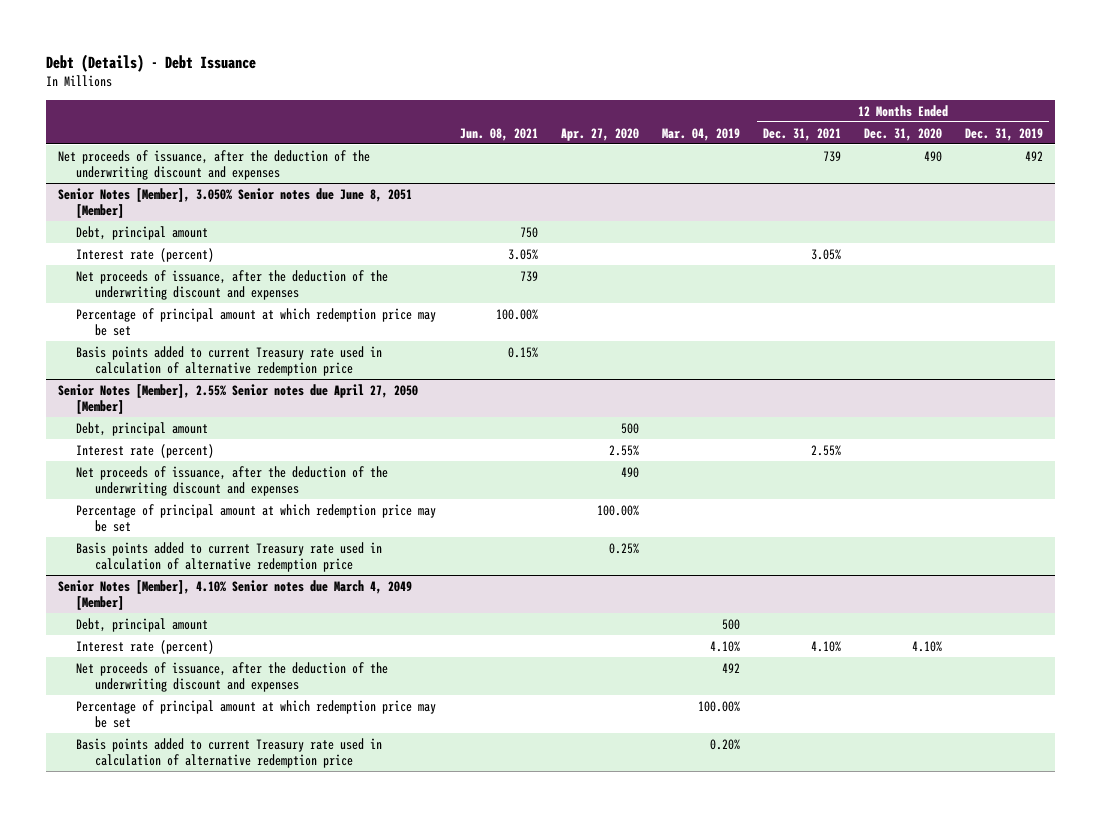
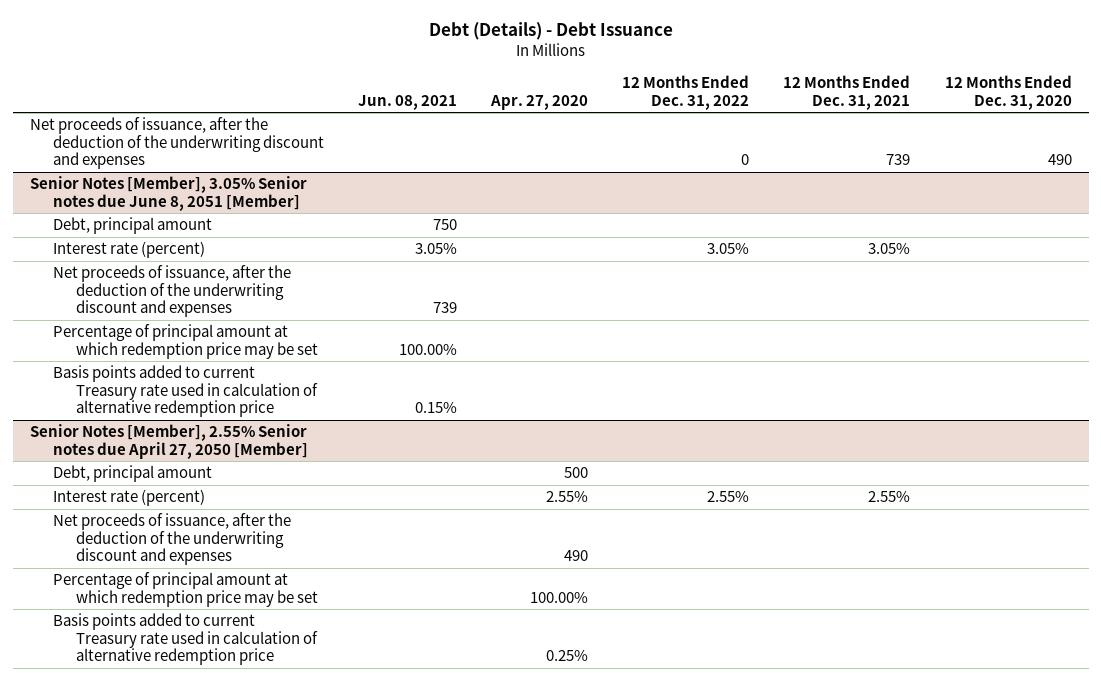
- | Jun. 08, 2021 | Apr. 27, 2020 | Mar. 04, 2019 | 12 Months Ended Dec. 31, 2021 | 12 Months Ended Dec. 31, 2020 | 12 Months Ended Dec. 31, 2019
+ | Jun. 08, 2021 | Apr. 27, 2020 | 12 Months Ended Dec. 31, 2022 | 12 Months Ended Dec. 31, 2021 | 12 Months Ended Dec. 31, 2020
- Senior Notes [Member], 3.050% Senior notes due June 8, 2051 [Member]
+ Senior Notes [Member], 3.05% Senior notes due June 8, 2051 [Member]
- Senior Notes [Member], 4.10% Senior notes due March 4, 2049 [Member]
- Debt, principal amount | | | 500 | | |
- Interest rate (percent) | | | 4.10% | 4.10% | 4.10% |
- Net proceeds of issuance, after the deduction of the underwriting discount and expenses | | | 492 | | |
- Percentage of principal amount at which redemption price may be set | | | 100.00% | | |
- Basis points added to current Treasury rate used in calculation of alternative redemption price | | | 0.20% | | |

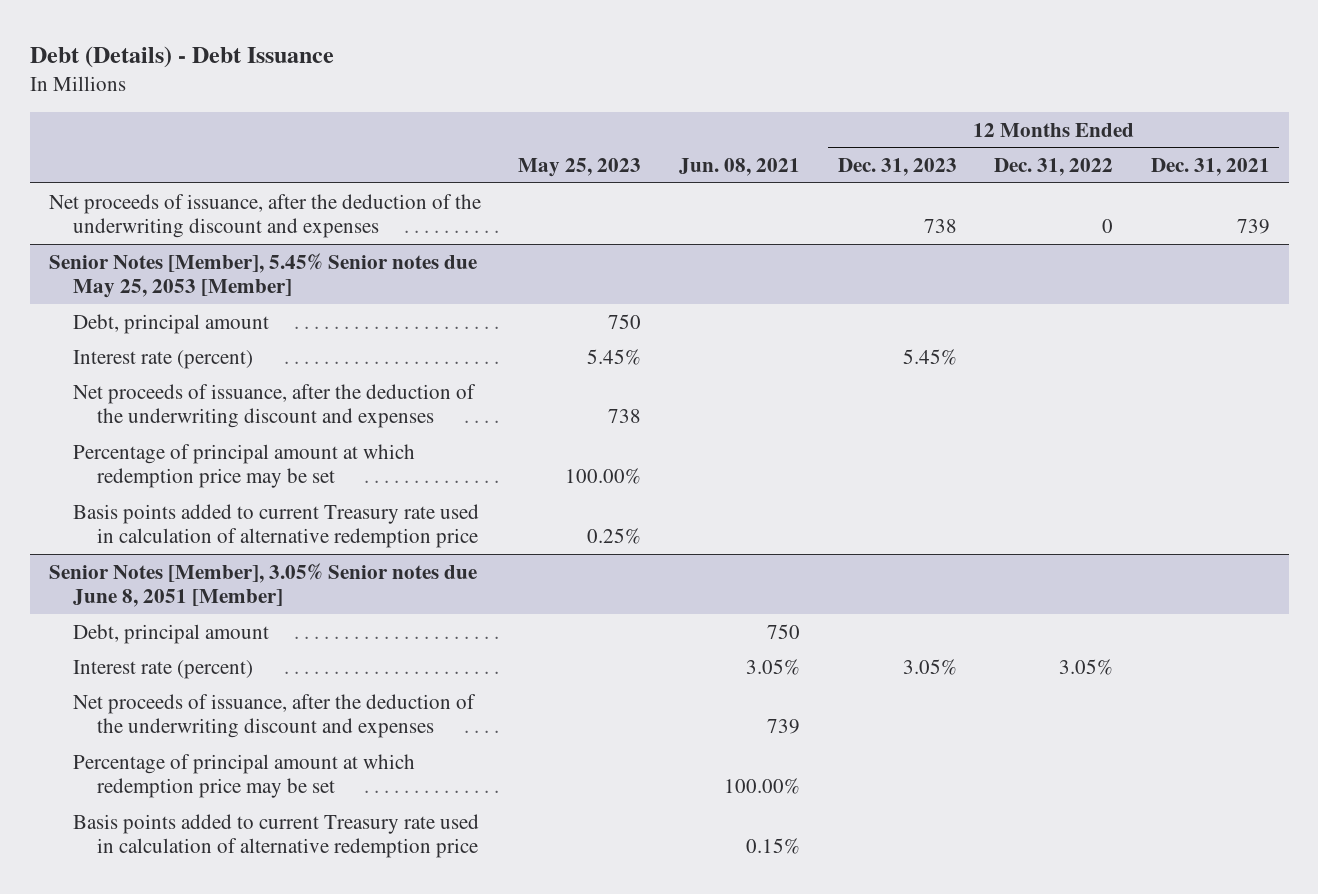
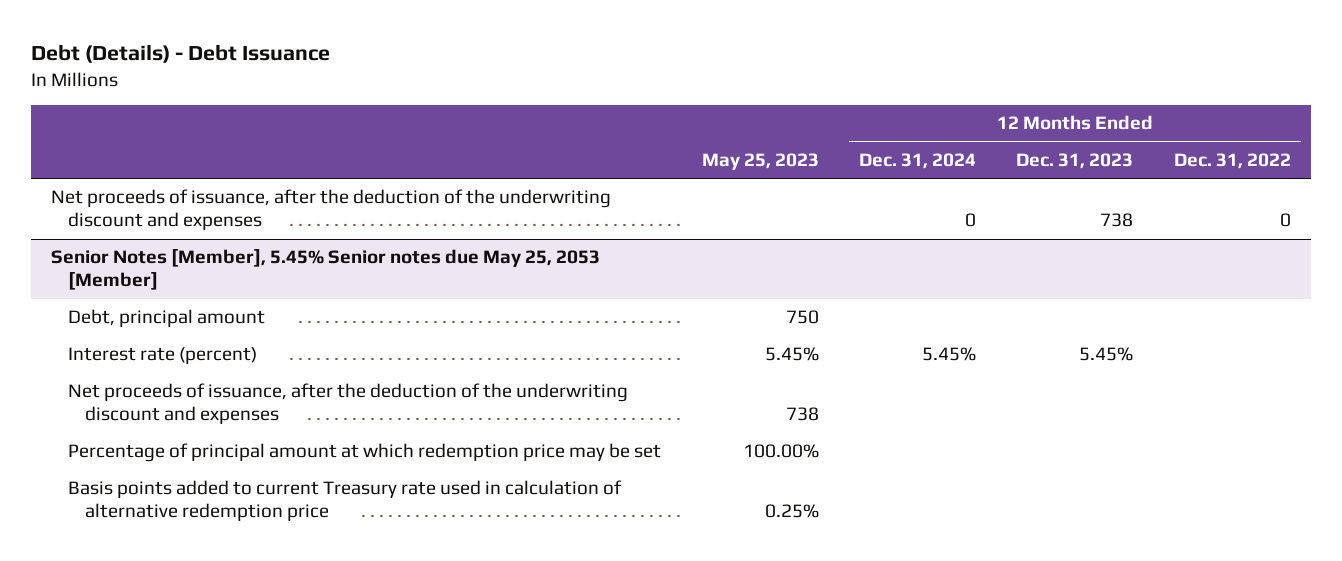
- | May 25, 2023 | Jun. 08, 2021 | 12 Months Ended Dec. 31, 2023 | 12 Months Ended Dec. 31, 2022 | 12 Months Ended Dec. 31, 2021
+ | May 25, 2023 | 12 Months Ended Dec. 31, 2024 | 12 Months Ended Dec. 31, 2023 | 12 Months Ended Dec. 31, 2022
- Senior Notes [Member], 3.05% Senior notes due June 8, 2051 [Member]
- Debt, principal amount | | 750 | | |
- Interest rate (percent) | | 3.05% | 3.05% | 3.05% |
- Net proceeds of issuance, after the deduction of the underwriting discount and expenses | | 739 | | |
- Percentage of principal amount at which redemption price may be set | | 100.00% | | |
- Basis points added to current Treasury rate used in calculation of alternative redemption price | | 0.15% | | |

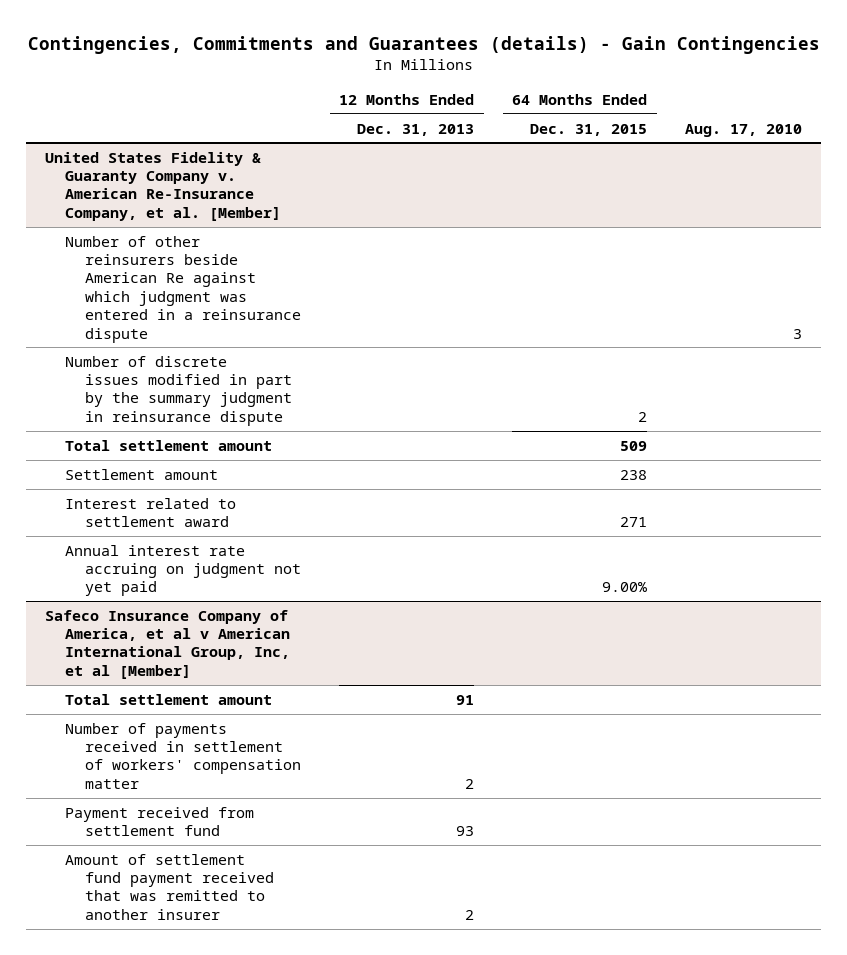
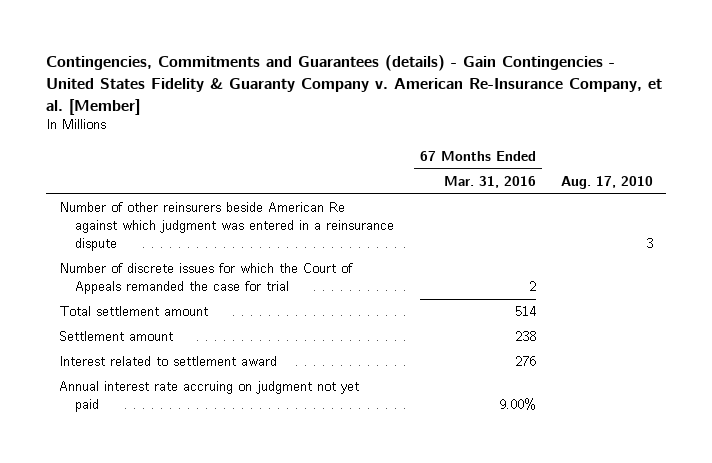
- Contingencies, Commitments and Guarantees (details) - Gain Contingencies
+ Contingencies, Commitments and Guarantees (details) - Gain Contingencies - United States Fidelity & Guaranty Company v. American Re-Insurance Company, et al. [Member]
- | 12 Months Ended Dec. 31, 2013 | 64 Months Ended Dec. 31, 2015 | Aug. 17, 2010
+ | 67 Months Ended Mar. 31, 2016 | Aug. 17, 2010
- United States Fidelity & Guaranty Company v. American Re-Insurance Company, et al. [Member]
- Number of discrete issues modified in part by the summary judgment in reinsurance dispute | | 2 |
+ Number of discrete issues for which the Court of Appeals remanded the case for trial | 2 |
- Safeco Insurance Company of America, et al v American International Group, Inc, et al [Member]
- Total settlement amount | 91 | |
- Number of payments received in settlement of workers' compensation matter | 2 | |
- Payment received from settlement fund | 93 | |
- Amount of settlement fund payment received that was remitted to another insurer | 2 | |

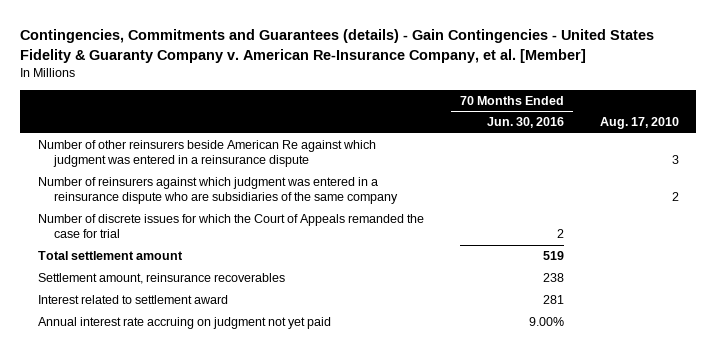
- | 67 Months Ended Mar. 31, 2016 | Aug. 17, 2010
+ | 70 Months Ended Jun. 30, 2016 | Aug. 17, 2010
+ Number of reinsurers against which judgment was entered in a reinsurance dispute who are subsidiaries of the same company | | 2
- Settlement amount | 238 |
+ Settlement amount, reinsurance recoverables | 238 |

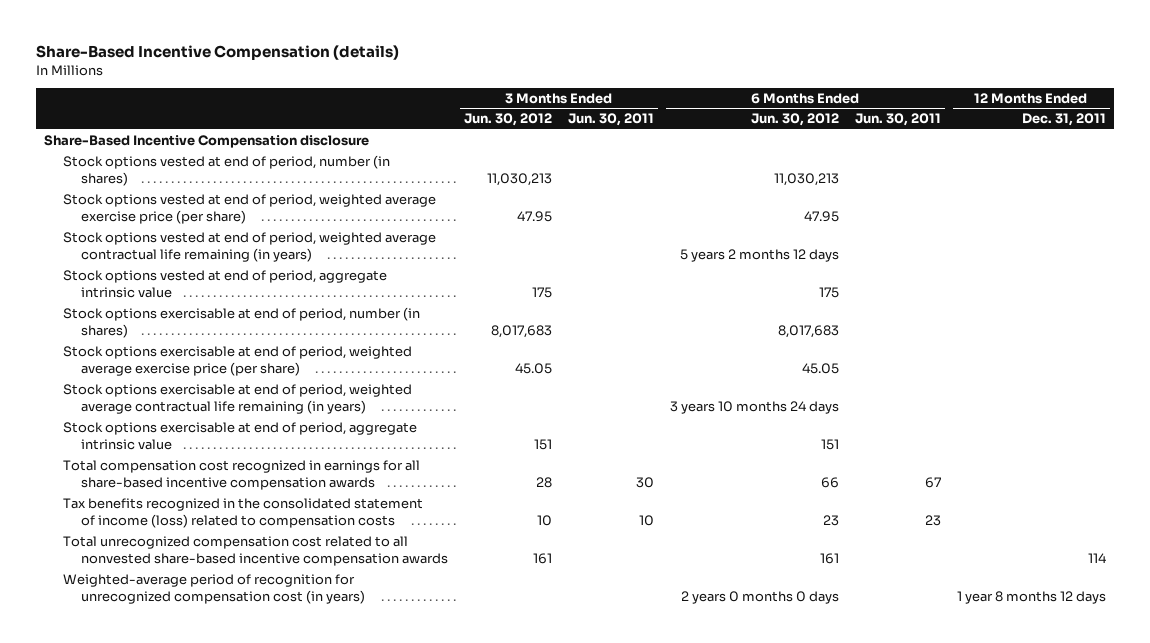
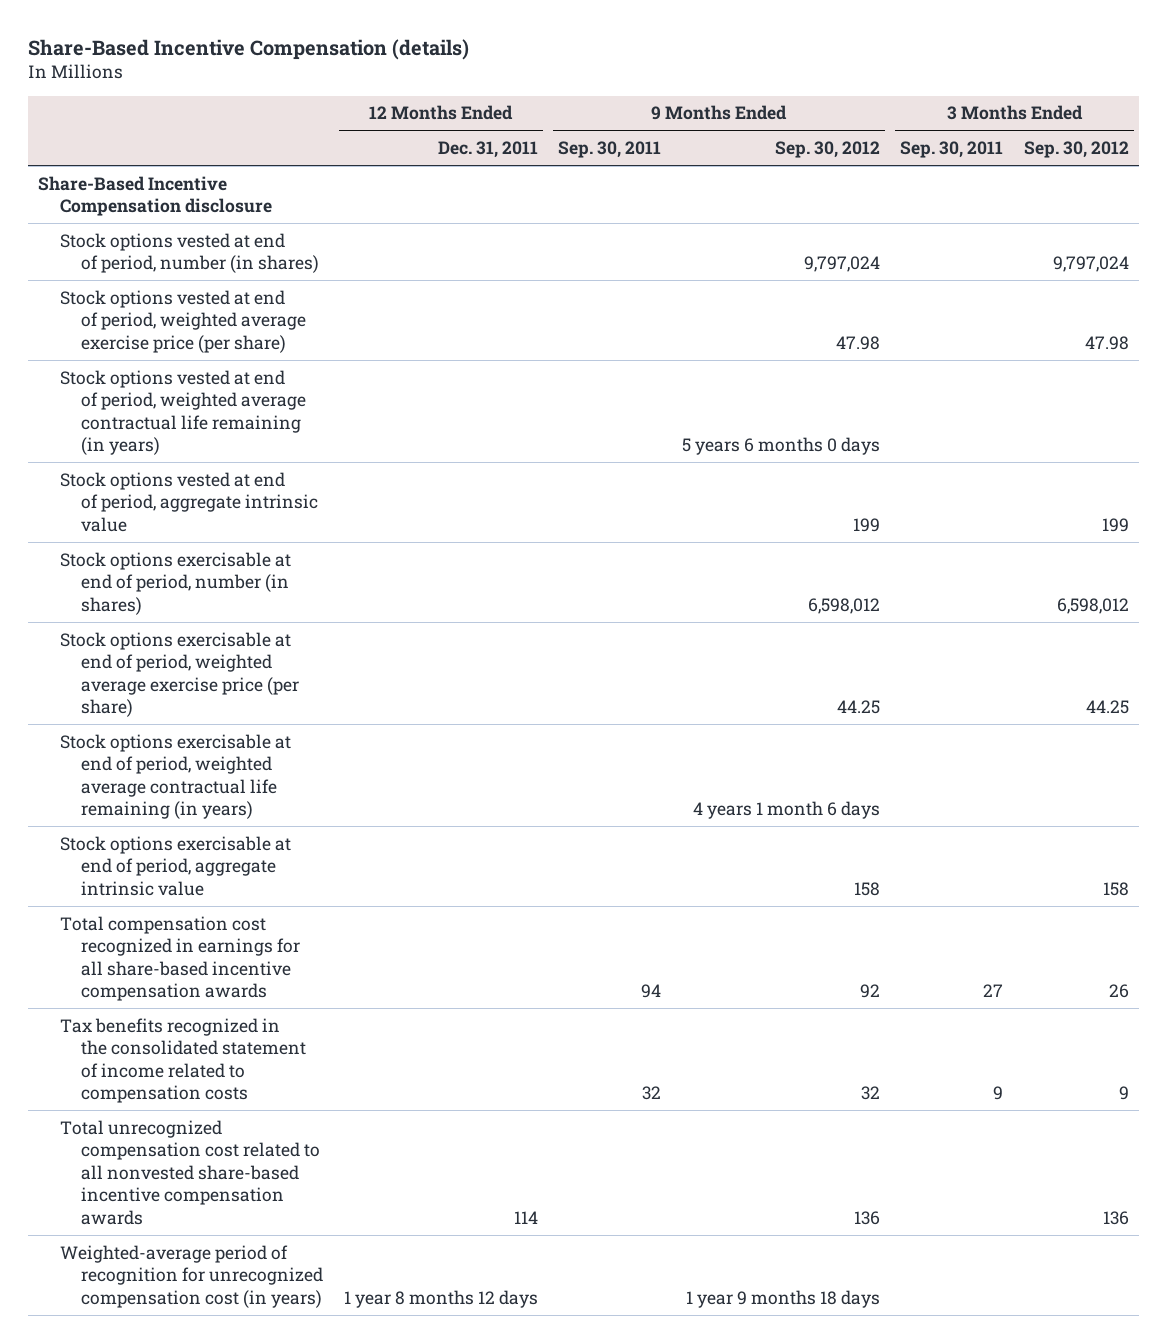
- | 3 Months Ended Jun. 30, 2012 | 3 Months Ended Jun. 30, 2011 | 6 Months Ended Jun. 30, 2012 | 6 Months Ended Jun. 30, 2011 | 12 Months Ended Dec. 31, 2011
+ | 12 Months Ended Dec. 31, 2011 | 9 Months Ended Sep. 30, 2011 | 9 Months Ended Sep. 30, 2012 | 3 Months Ended Sep. 30, 2011 | 3 Months Ended Sep. 30, 2012
- Tax benefits recognized in the consolidated statement of income (loss) related to compensation costs | 10 | 10 | 23 | 23 |
+ Tax benefits recognized in the consolidated statement of income related to compensation costs | | 32 | 32 | 9 | 9

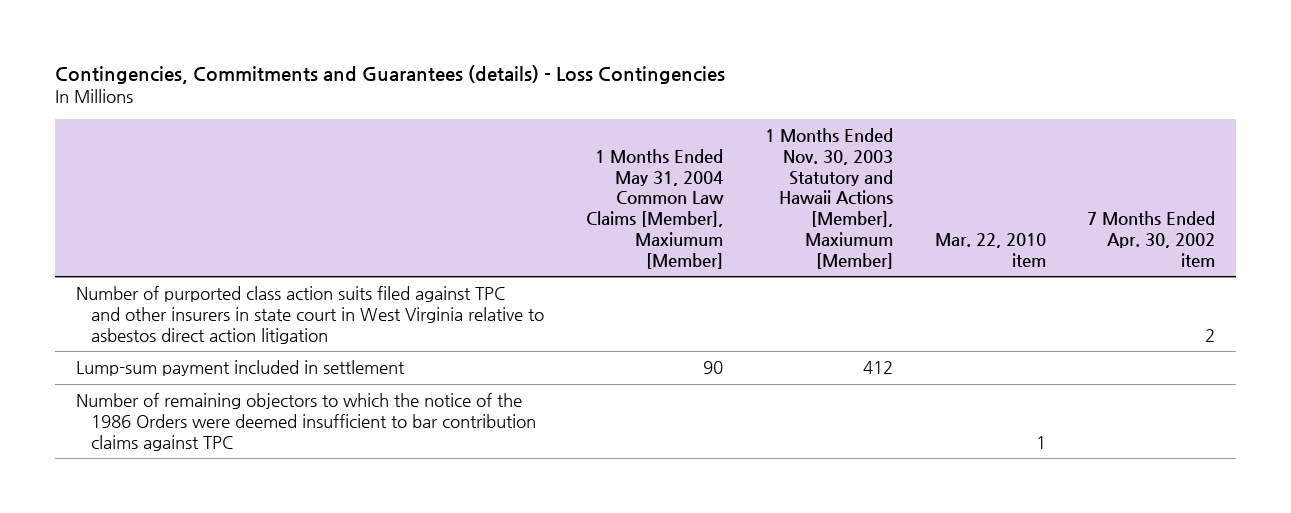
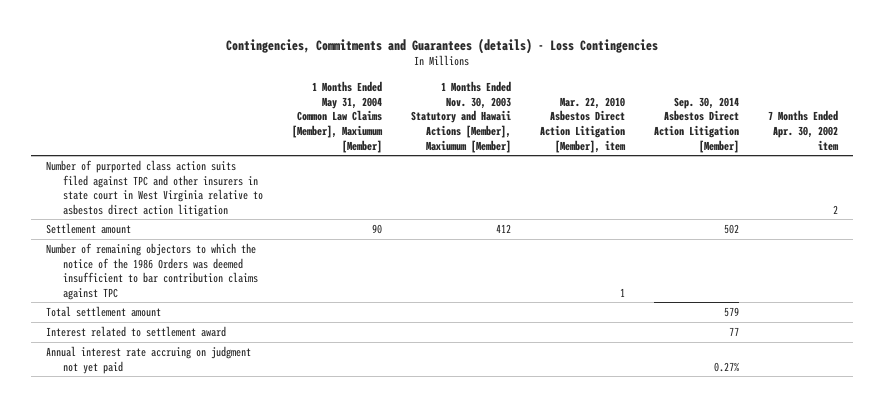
- | 1 Months Ended May 31, 2004 Common Law Claims [Member], Maxiumum [Member] | 1 Months Ended Nov. 30, 2003 Statutory and Hawaii Actions [Member], Maxiumum [Member] | Mar. 22, 2010 item | 7 Months Ended Apr. 30, 2002 item
+ | 1 Months Ended May 31, 2004 Common Law Claims [Member], Maxiumum [Member] | 1 Months Ended Nov. 30, 2003 Statutory and Hawaii Actions [Member], Maxiumum [Member] | Mar. 22, 2010 Asbestos Direct Action Litigation [Member], item | Sep. 30, 2014 Asbestos Direct Action Litigation [Member] | 7 Months Ended Apr. 30, 2002 item
- Lump-sum payment included in settlement | 90 | 412 | |
- Number of remaining objectors to which the notice of the 1986 Orders were deemed insufficient to bar contribution claims against TPC | | | 1 |
+ Settlement amount | 90 | 412 | | 502 |
+ Number of remaining objectors to which the notice of the 1986 Orders was deemed insufficient to bar contribution claims against TPC | | | 1 | |
+ Total settlement amount | | | | 579 |
+ Interest related to settlement award | | | | 77 |
+ Annual interest rate accruing on judgment not yet paid | | | | 0.27% |

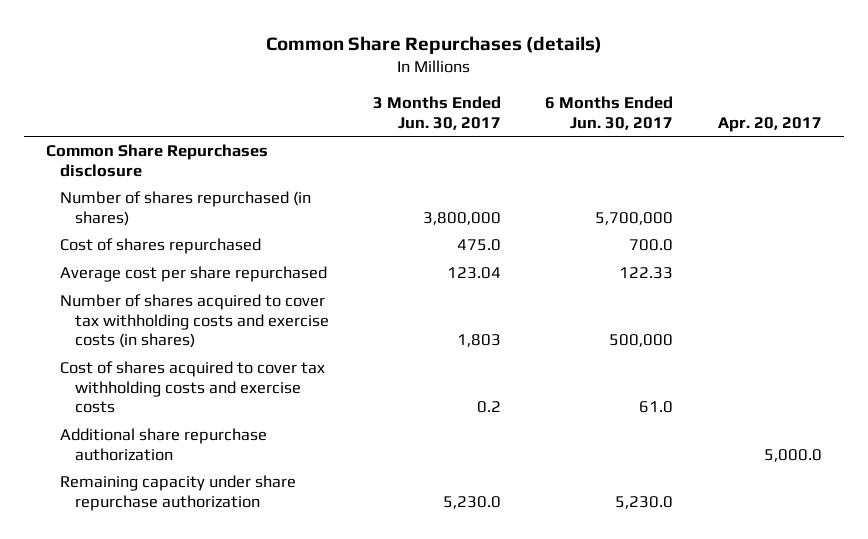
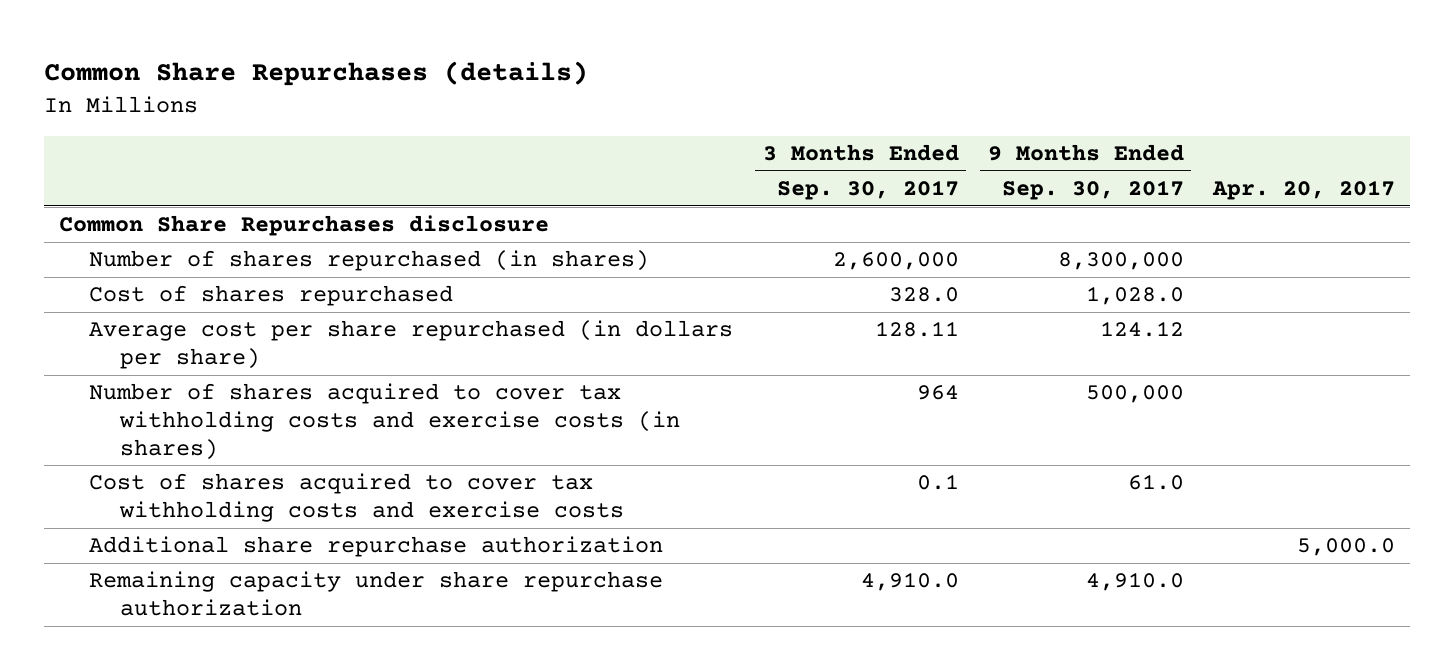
- | 3 Months Ended Jun. 30, 2017 | 6 Months Ended Jun. 30, 2017 | Apr. 20, 2017
+ | 3 Months Ended Sep. 30, 2017 | 9 Months Ended Sep. 30, 2017 | Apr. 20, 2017
- Average cost per share repurchased | 123.04 | 122.33 |
+ Average cost per share repurchased (in dollars per share) | 128.11 | 124.12 |

